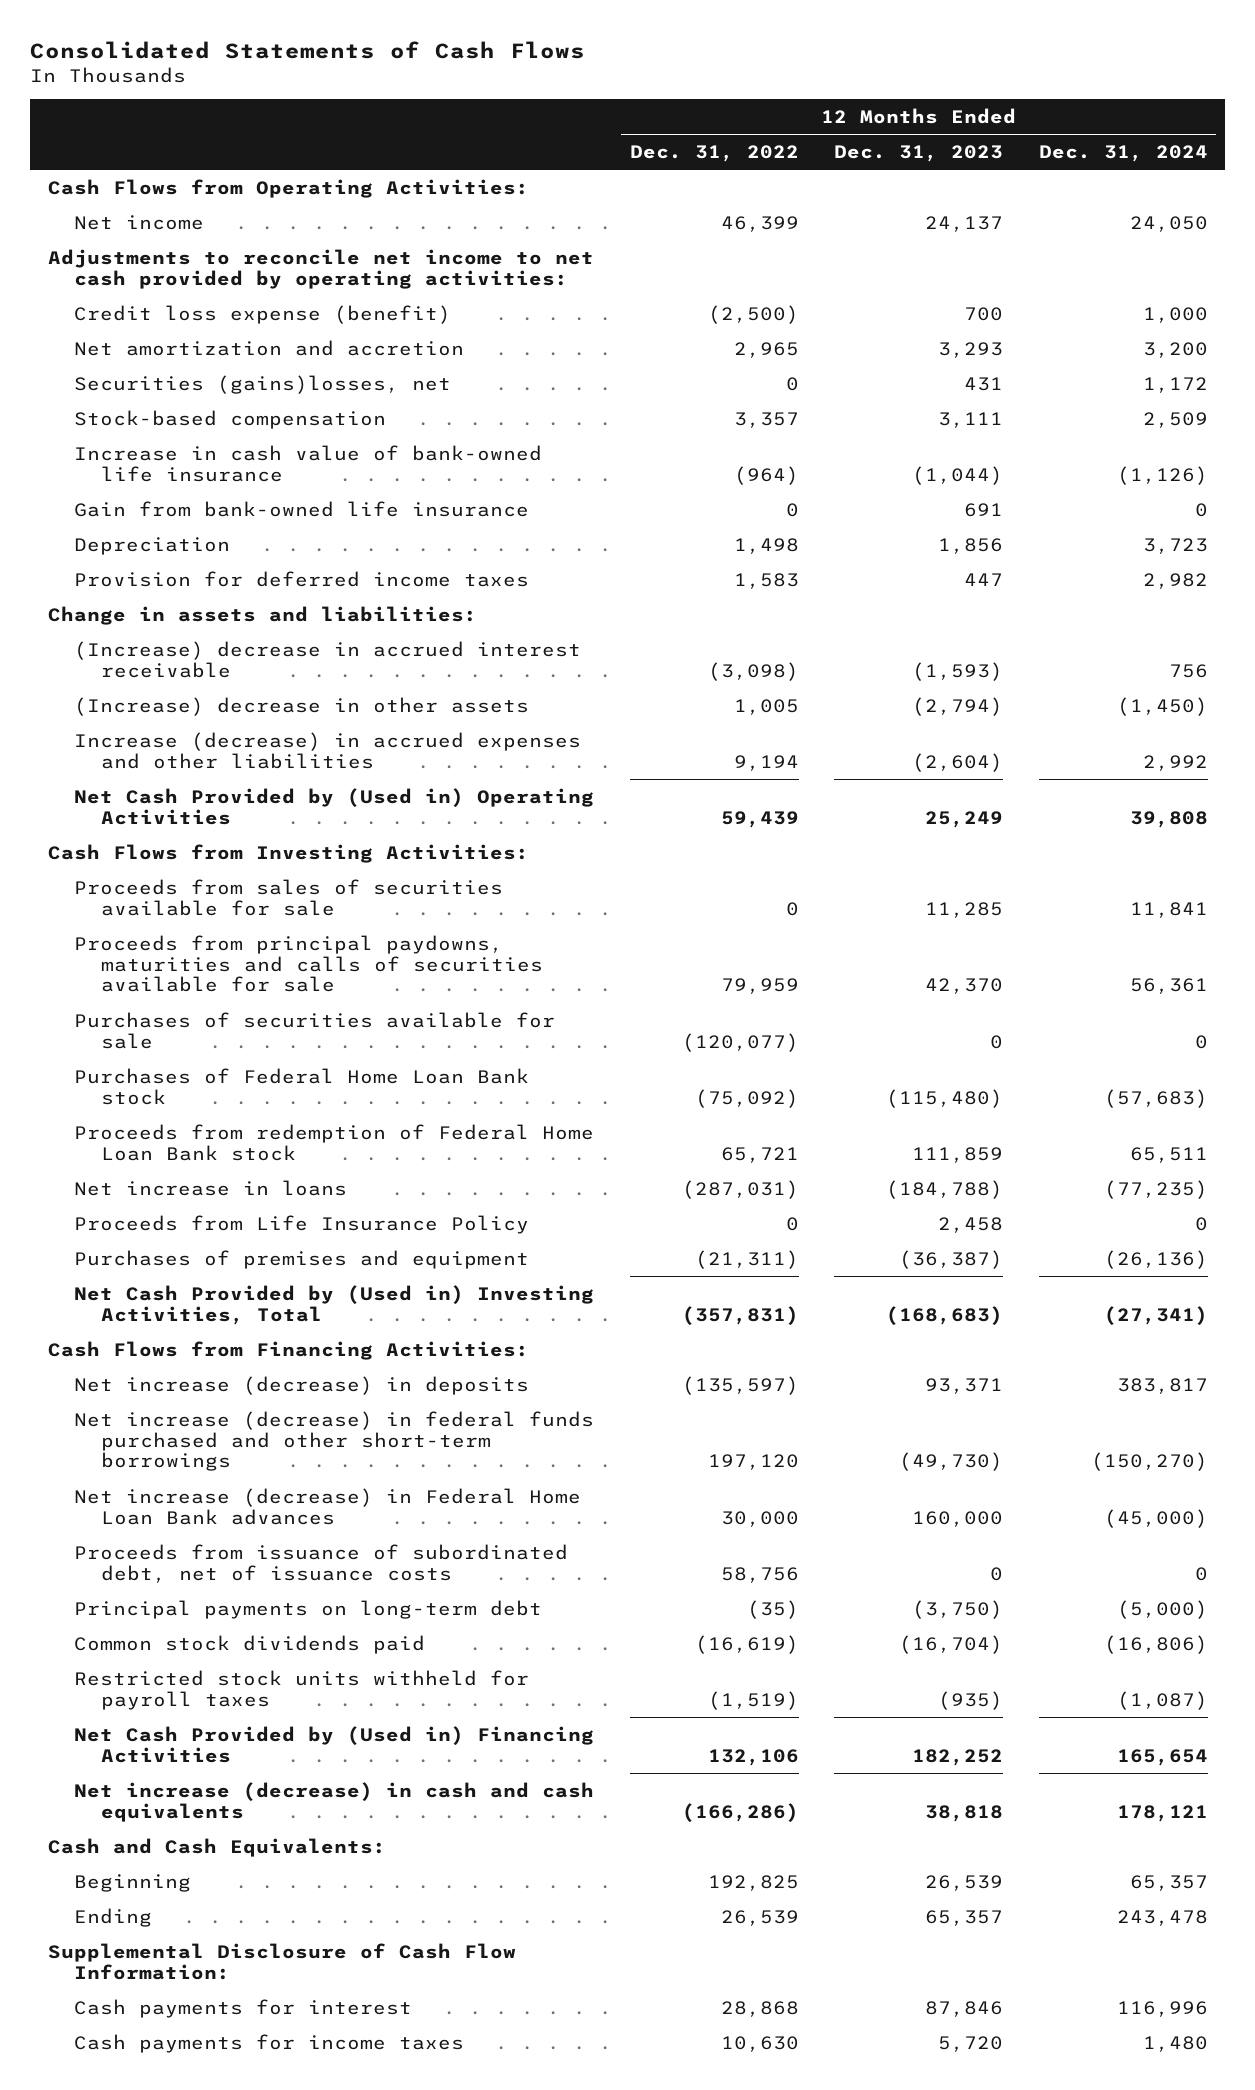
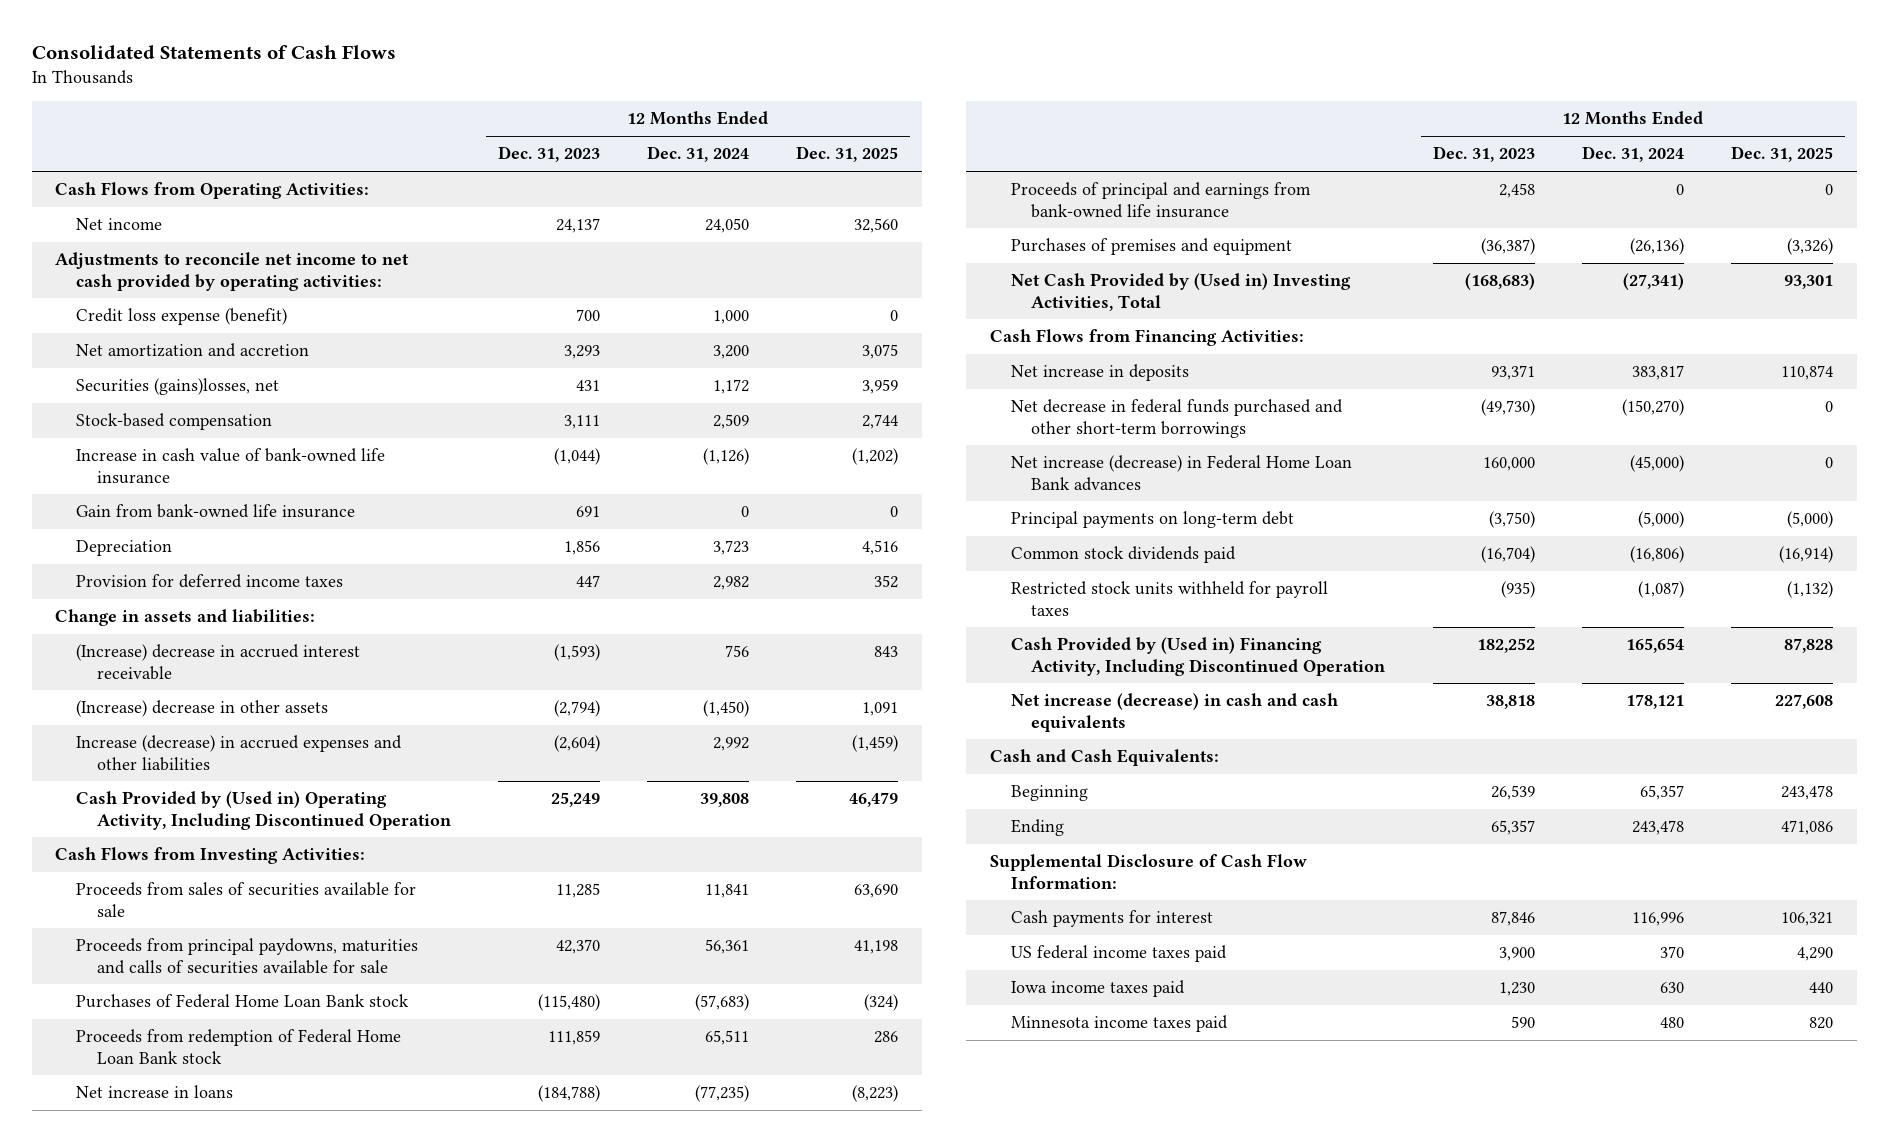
- | 12 Months Ended Dec. 31, 2022 | 12 Months Ended Dec. 31, 2023 | 12 Months Ended Dec. 31, 2024
+ | 12 Months Ended Dec. 31, 2023 | 12 Months Ended Dec. 31, 2024 | 12 Months Ended Dec. 31, 2025
- Net Cash Provided by (Used in) Operating Activities | 59,439 | 25,249 | 39,808
+ Cash Provided by (Used in) Operating Activity, Including Discontinued Operation | 25,249 | 39,808 | 46,479
- Purchases of securities available for sale | (120,077) | 0 | 0
- Proceeds from Life Insurance Policy | 0 | 2,458 | 0
+ Proceeds of principal and earnings from bank-owned life insurance | 2,458 | 0 | 0
- Net increase (decrease) in deposits | (135,597) | 93,371 | 383,817
- Net increase (decrease) in federal funds purchased and other short-term borrowings | 197,120 | (49,730) | (150,270)
+ Net increase in deposits | 93,371 | 383,817 | 110,874
+ Net decrease in federal funds purchased and other short-term borrowings | (49,730) | (150,270) | 0
- Proceeds from issuance of subordinated debt, net of issuance costs | 58,756 | 0 | 0
- Net Cash Provided by (Used in) Financing Activities | 132,106 | 182,252 | 165,654
+ Cash Provided by (Used in) Financing Activity, Including Discontinued Operation | 182,252 | 165,654 | 87,828
- Cash payments for income taxes | 10,630 | 5,720 | 1,480
+ US federal income taxes paid | 3,900 | 370 | 4,290
+ Iowa income taxes paid | 1,230 | 630 | 440
+ Minnesota income taxes paid | 590 | 480 | 820

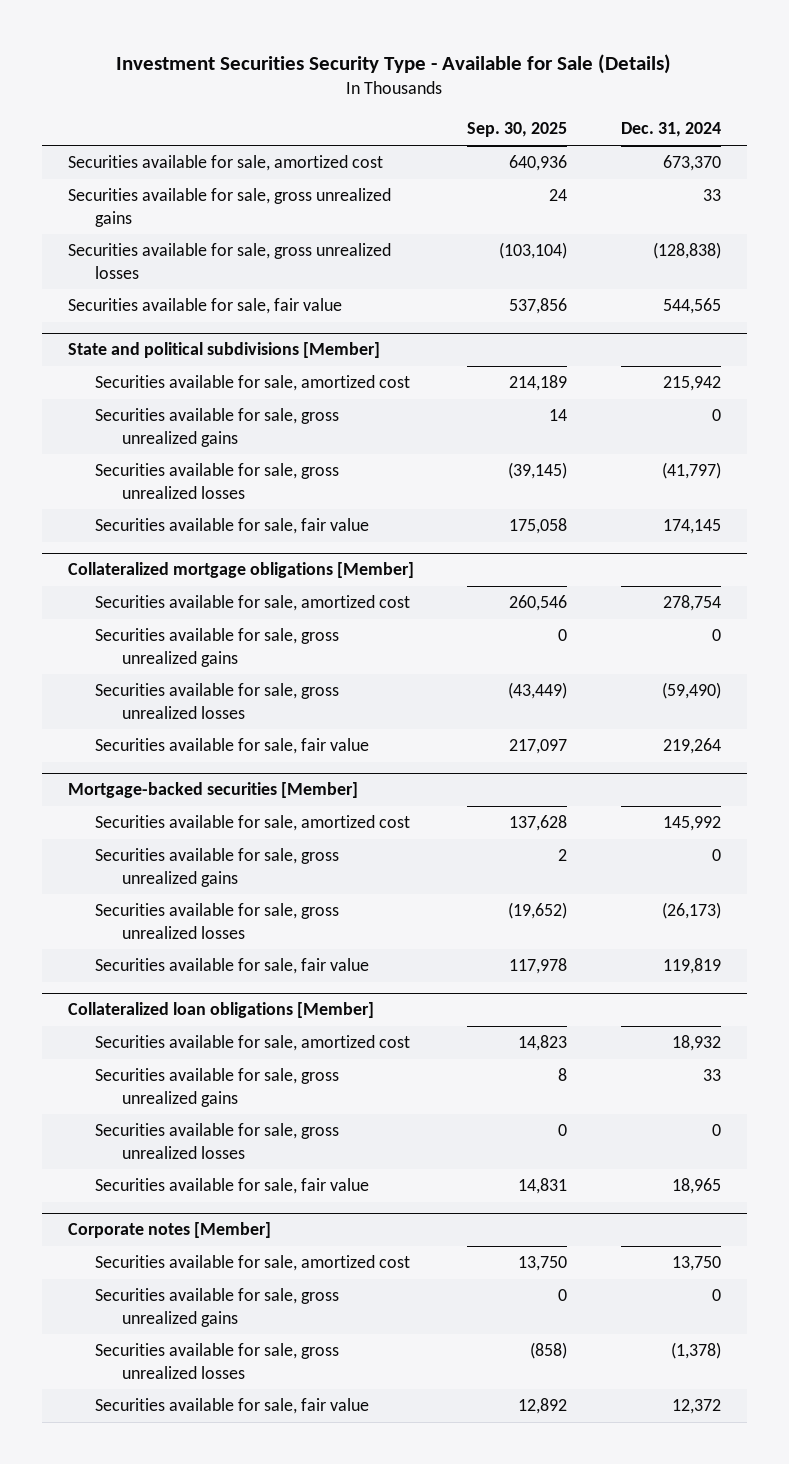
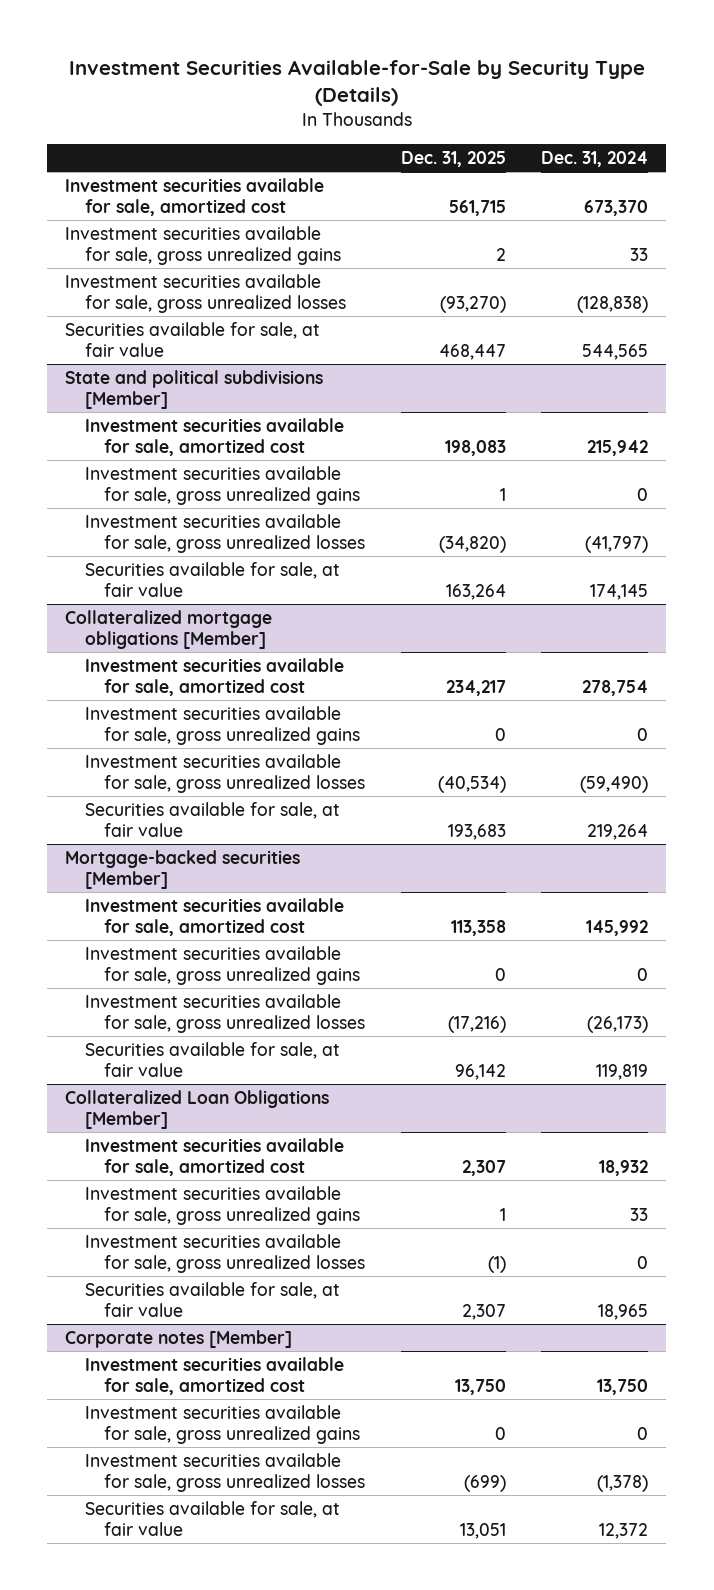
- Investment Securities Security Type - Available for Sale (Details)
+ Investment Securities Available-for-Sale by Security Type (Details)
- | Sep. 30, 2025 | Dec. 31, 2024
+ | Dec. 31, 2025 | Dec. 31, 2024
- Securities available for sale, amortized cost | 640,936 | 673,370
- Securities available for sale, gross unrealized gains | 24 | 33
- Securities available for sale, gross unrealized losses | (103,104) | (128,838)
- Securities available for sale, fair value | 537,856 | 544,565
+ Investment securities available for sale, amortized cost | 561,715 | 673,370
+ Investment securities available for sale, gross unrealized gains | 2 | 33
+ Investment securities available for sale, gross unrealized losses | (93,270) | (128,838)
+ Securities available for sale, at fair value | 468,447 | 544,565
@ State and political subdivisions [Member]
- Securities available for sale, amortized cost | 214,189 | 215,942
- Securities available for sale, gross unrealized gains | 14 | 0
- Securities available for sale, gross unrealized losses | (39,145) | (41,797)
- Securities available for sale, fair value | 175,058 | 174,145
+ Investment securities available for sale, amortized cost | 198,083 | 215,942
+ Investment securities available for sale, gross unrealized gains | 1 | 0
+ Investment securities available for sale, gross unrealized losses | (34,820) | (41,797)
+ Securities available for sale, at fair value | 163,264 | 174,145
@ Collateralized mortgage obligations [Member]
- Securities available for sale, amortized cost | 260,546 | 278,754
- Securities available for sale, gross unrealized gains | 0 | 0
- Securities available for sale, gross unrealized losses | (43,449) | (59,490)
- Securities available for sale, fair value | 217,097 | 219,264
+ Investment securities available for sale, amortized cost | 234,217 | 278,754
+ Investment securities available for sale, gross unrealized gains | 0 | 0
+ Investment securities available for sale, gross unrealized losses | (40,534) | (59,490)
+ Securities available for sale, at fair value | 193,683 | 219,264
@ Mortgage-backed securities [Member]
- Securities available for sale, amortized cost | 137,628 | 145,992
- Securities available for sale, gross unrealized gains | 2 | 0
- Securities available for sale, gross unrealized losses | (19,652) | (26,173)
- Securities available for sale, fair value | 117,978 | 119,819
- Collateralized loan obligations [Member]
- Securities available for sale, amortized cost | 14,823 | 18,932
- Securities available for sale, gross unrealized gains | 8 | 33
- Securities available for sale, gross unrealized losses | 0 | 0
- Securities available for sale, fair value | 14,831 | 18,965
@ Mortgage-backed securities [Member]
+ Investment securities available for sale, amortized cost | 113,358 | 145,992
+ Investment securities available for sale, gross unrealized gains | 0 | 0
+ Investment securities available for sale, gross unrealized losses | (17,216) | (26,173)
+ Securities available for sale, at fair value | 96,142 | 119,819
+ Collateralized Loan Obligations [Member]
+ Investment securities available for sale, amortized cost | 2,307 | 18,932
+ Investment securities available for sale, gross unrealized gains | 1 | 33
+ Investment securities available for sale, gross unrealized losses | (1) | 0
+ Securities available for sale, at fair value | 2,307 | 18,965
@ Corporate notes [Member]
- Securities available for sale, amortized cost | 13,750 | 13,750
- Securities available for sale, gross unrealized gains | 0 | 0
- Securities available for sale, gross unrealized losses | (858) | (1,378)
- Securities available for sale, fair value | 12,892 | 12,372
+ Investment securities available for sale, amortized cost | 13,750 | 13,750
+ Investment securities available for sale, gross unrealized gains | 0 | 0
+ Investment securities available for sale, gross unrealized losses | (699) | (1,378)
+ Securities available for sale, at fair value | 13,051 | 12,372

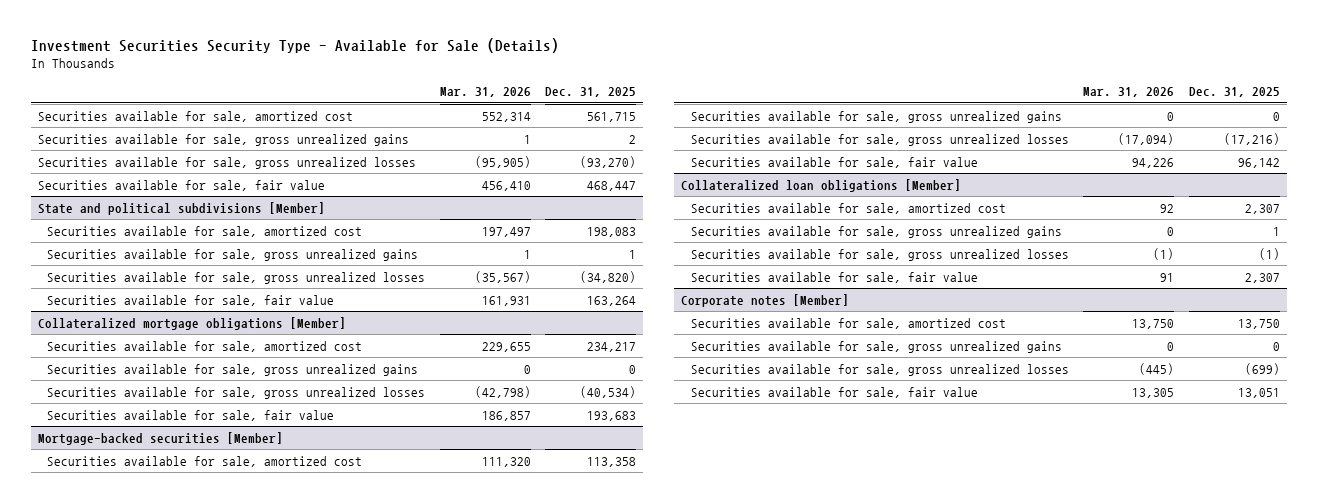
- Investment Securities Available-for-Sale by Security Type (Details)
+ Investment Securities Security Type - Available for Sale (Details)
- | Dec. 31, 2025 | Dec. 31, 2024
+ | Mar. 31, 2026 | Dec. 31, 2025
- Investment securities available for sale, amortized cost | 561,715 | 673,370
- Investment securities available for sale, gross unrealized gains | 2 | 33
- Investment securities available for sale, gross unrealized losses | (93,270) | (128,838)
- Securities available for sale, at fair value | 468,447 | 544,565
+ Securities available for sale, amortized cost | 552,314 | 561,715
+ Securities available for sale, gross unrealized gains | 1 | 2
+ Securities available for sale, gross unrealized losses | (95,905) | (93,270)
+ Securities available for sale, fair value | 456,410 | 468,447
@ State and political subdivisions [Member]
- Investment securities available for sale, amortized cost | 198,083 | 215,942
- Investment securities available for sale, gross unrealized gains | 1 | 0
- Investment securities available for sale, gross unrealized losses | (34,820) | (41,797)
- Securities available for sale, at fair value | 163,264 | 174,145
+ Securities available for sale, amortized cost | 197,497 | 198,083
+ Securities available for sale, gross unrealized gains | 1 | 1
+ Securities available for sale, gross unrealized losses | (35,567) | (34,820)
+ Securities available for sale, fair value | 161,931 | 163,264
@ Collateralized mortgage obligations [Member]
- Investment securities available for sale, amortized cost | 234,217 | 278,754
- Investment securities available for sale, gross unrealized gains | 0 | 0
- Investment securities available for sale, gross unrealized losses | (40,534) | (59,490)
- Securities available for sale, at fair value | 193,683 | 219,264
+ Securities available for sale, amortized cost | 229,655 | 234,217
+ Securities available for sale, gross unrealized gains | 0 | 0
+ Securities available for sale, gross unrealized losses | (42,798) | (40,534)
+ Securities available for sale, fair value | 186,857 | 193,683
@ Mortgage-backed securities [Member]
- Investment securities available for sale, amortized cost | 113,358 | 145,992
- Investment securities available for sale, gross unrealized gains | 0 | 0
- Investment securities available for sale, gross unrealized losses | (17,216) | (26,173)
- Securities available for sale, at fair value | 96,142 | 119,819
- Collateralized Loan Obligations [Member]
- Investment securities available for sale, amortized cost | 2,307 | 18,932
- Investment securities available for sale, gross unrealized gains | 1 | 33
- Investment securities available for sale, gross unrealized losses | (1) | 0
- Securities available for sale, at fair value | 2,307 | 18,965
@ Mortgage-backed securities [Member]
+ Securities available for sale, amortized cost | 111,320 | 113,358
+ Securities available for sale, gross unrealized gains | 0 | 0
+ Securities available for sale, gross unrealized losses | (17,094) | (17,216)
+ Securities available for sale, fair value | 94,226 | 96,142
+ Collateralized loan obligations [Member]
+ Securities available for sale, amortized cost | 92 | 2,307
+ Securities available for sale, gross unrealized gains | 0 | 1
+ Securities available for sale, gross unrealized losses | (1) | (1)
+ Securities available for sale, fair value | 91 | 2,307
@ Corporate notes [Member]
- Investment securities available for sale, amortized cost | 13,750 | 13,750
- Investment securities available for sale, gross unrealized gains | 0 | 0
- Investment securities available for sale, gross unrealized losses | (699) | (1,378)
- Securities available for sale, at fair value | 13,051 | 12,372
+ Securities available for sale, amortized cost | 13,750 | 13,750
+ Securities available for sale, gross unrealized gains | 0 | 0
+ Securities available for sale, gross unrealized losses | (445) | (699)
+ Securities available for sale, fair value | 13,305 | 13,051

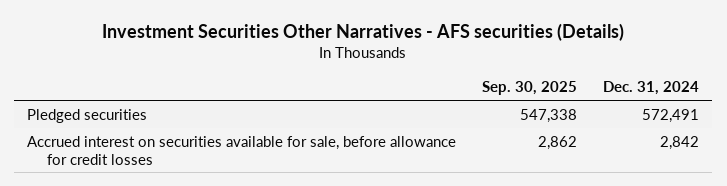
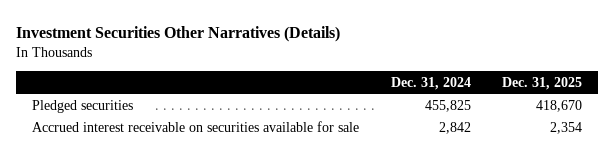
- Investment Securities Other Narratives - AFS securities (Details)
+ Investment Securities Other Narratives (Details)
- | Sep. 30, 2025 | Dec. 31, 2024
+ | Dec. 31, 2024 | Dec. 31, 2025
- Pledged securities | 547,338 | 572,491
- Accrued interest on securities available for sale, before allowance for credit losses | 2,862 | 2,842
+ Pledged securities | 455,825 | 418,670
+ Accrued interest receivable on securities available for sale | 2,842 | 2,354

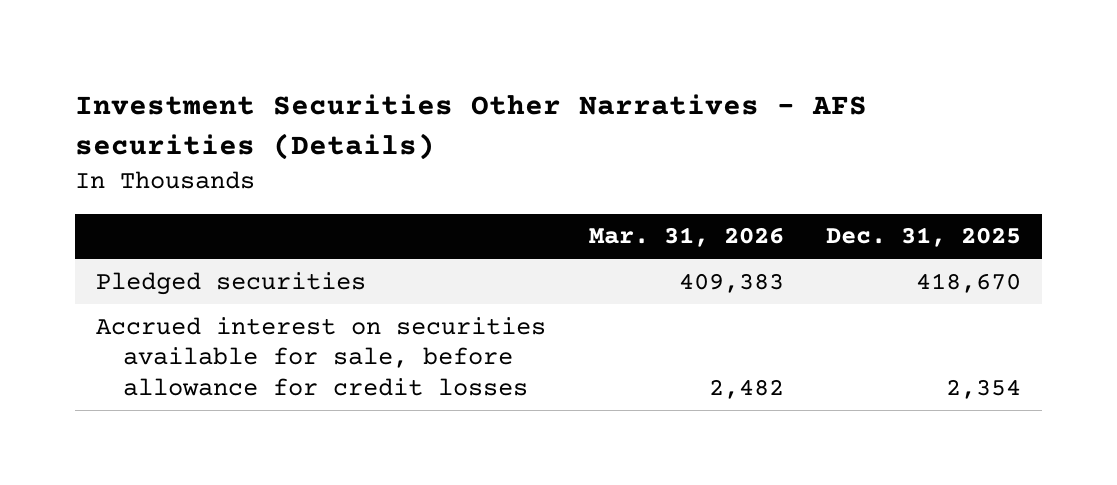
- Investment Securities Other Narratives (Details)
+ Investment Securities Other Narratives - AFS securities (Details)
- | Dec. 31, 2024 | Dec. 31, 2025
+ | Mar. 31, 2026 | Dec. 31, 2025
- Accrued interest receivable on securities available for sale | 2,842 | 2,354
+ Accrued interest on securities available for sale, before allowance for credit losses | 2,482 | 2,354

